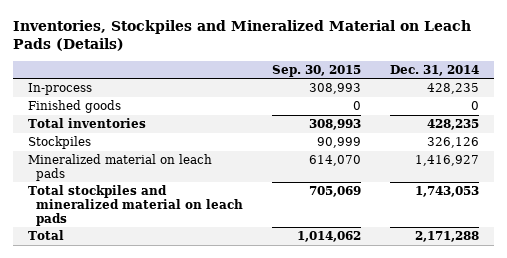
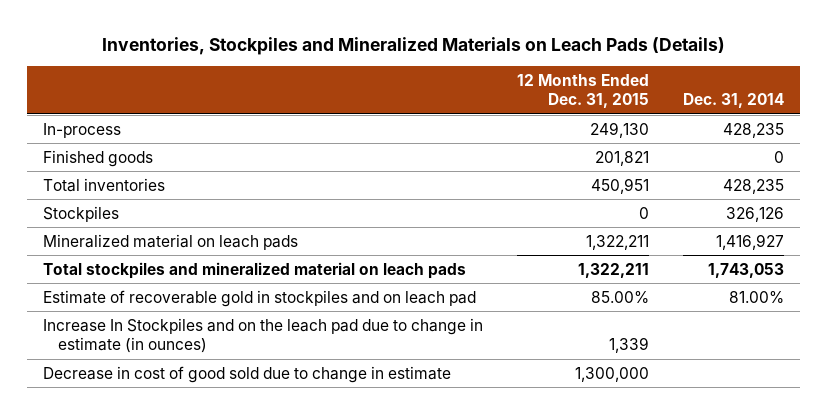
- Inventories, Stockpiles and Mineralized Material on Leach Pads (Details)
+ Inventories, Stockpiles and Mineralized Materials on Leach Pads (Details)
- | Sep. 30, 2015 | Dec. 31, 2014
+ | 12 Months Ended Dec. 31, 2015 | Dec. 31, 2014
- Total | 1,014,062 | 2,171,288
+ Estimate of recoverable gold in stockpiles and on leach pad | 85.00% | 81.00%
+ Increase In Stockpiles and on the leach pad due to change in estimate (in ounces) | 1,339 |
+ Decrease in cost of good sold due to change in estimate | 1,300,000 |

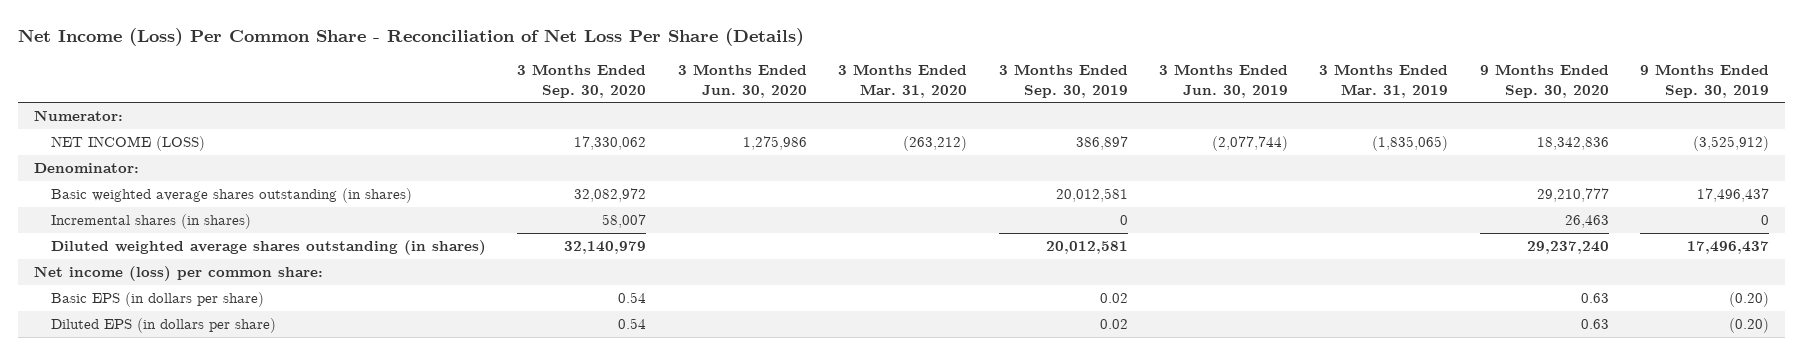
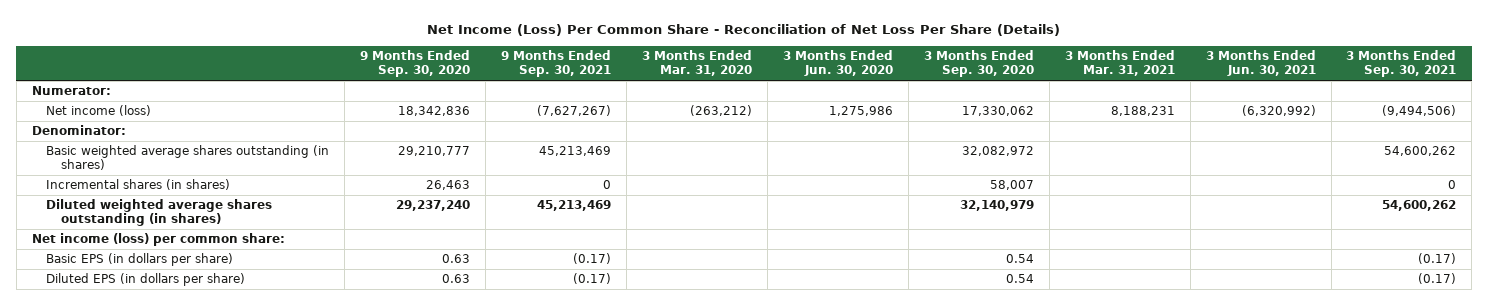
- | 3 Months Ended Sep. 30, 2020 | 3 Months Ended Jun. 30, 2020 | 3 Months Ended Mar. 31, 2020 | 3 Months Ended Sep. 30, 2019 | 3 Months Ended Jun. 30, 2019 | 3 Months Ended Mar. 31, 2019 | 9 Months Ended Sep. 30, 2020 | 9 Months Ended Sep. 30, 2019
+ | 9 Months Ended Sep. 30, 2020 | 9 Months Ended Sep. 30, 2021 | 3 Months Ended Mar. 31, 2020 | 3 Months Ended Jun. 30, 2020 | 3 Months Ended Sep. 30, 2020 | 3 Months Ended Mar. 31, 2021 | 3 Months Ended Jun. 30, 2021 | 3 Months Ended Sep. 30, 2021
- NET INCOME (LOSS) | 17,330,062 | 1,275,986 | (263,212) | 386,897 | (2,077,744) | (1,835,065) | 18,342,836 | (3,525,912)
+ Net income (loss) | 18,342,836 | (7,627,267) | (263,212) | 1,275,986 | 17,330,062 | 8,188,231 | (6,320,992) | (9,494,506)

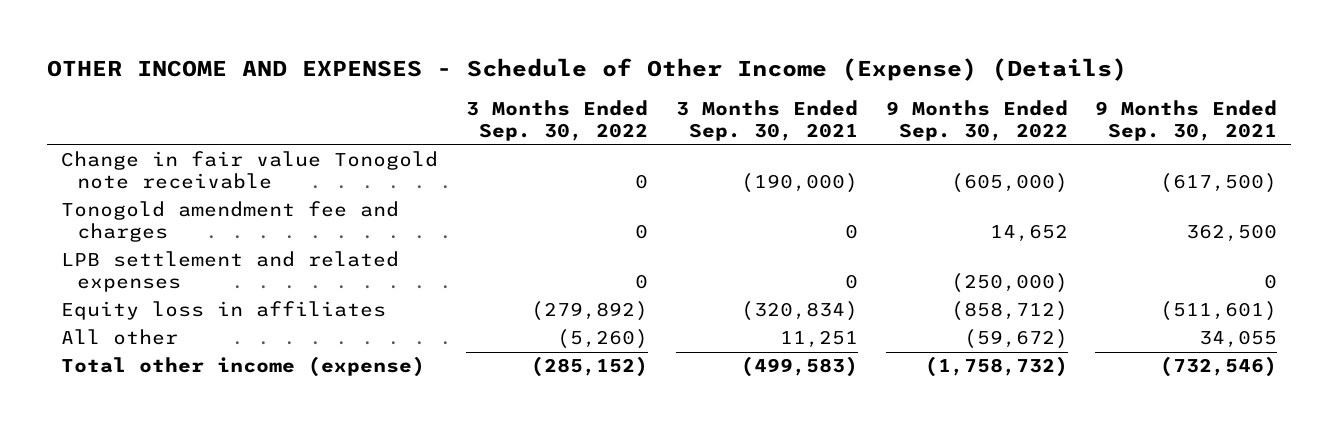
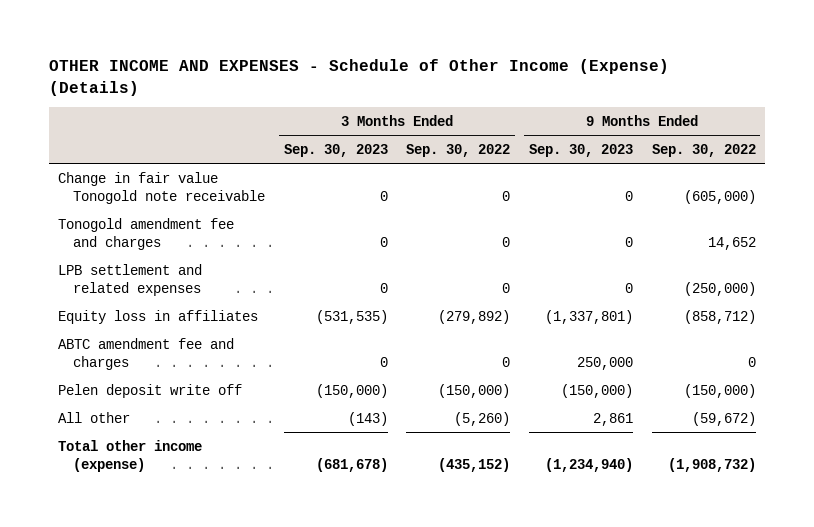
- | 3 Months Ended Sep. 30, 2022 | 3 Months Ended Sep. 30, 2021 | 9 Months Ended Sep. 30, 2022 | 9 Months Ended Sep. 30, 2021
+ | 3 Months Ended Sep. 30, 2023 | 3 Months Ended Sep. 30, 2022 | 9 Months Ended Sep. 30, 2023 | 9 Months Ended Sep. 30, 2022
+ ABTC amendment fee and charges | 0 | 0 | 250,000 | 0
+ Pelen deposit write off | (150,000) | (150,000) | (150,000) | (150,000)
- Total other income (expense) | (285,152) | (499,583) | (1,758,732) | (732,546)
+ Total other income (expense) | (681,678) | (435,152) | (1,234,940) | (1,908,732)

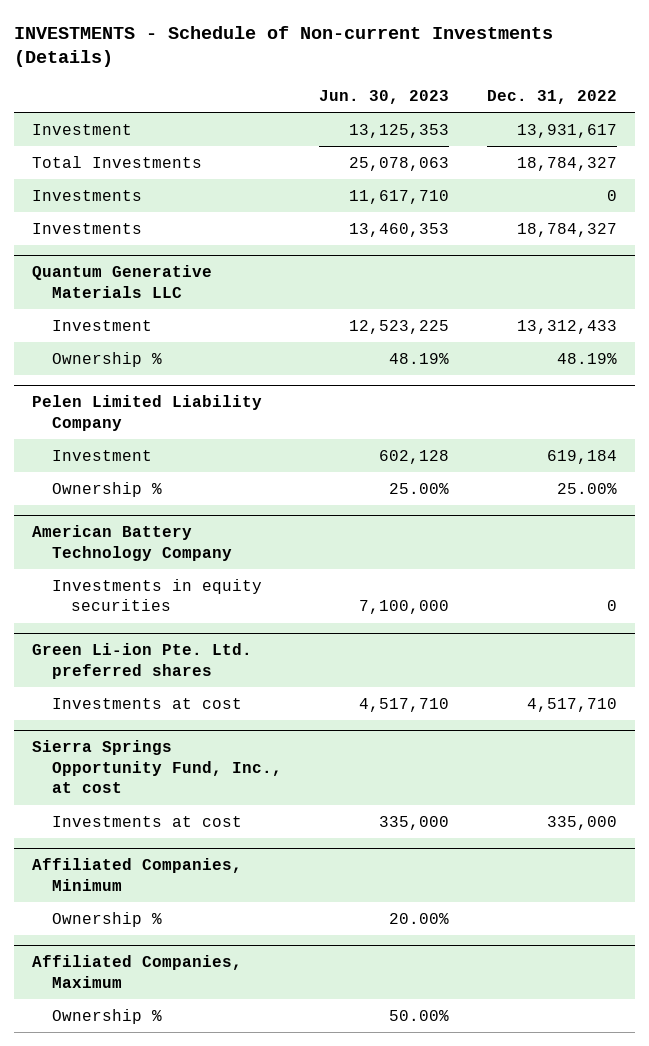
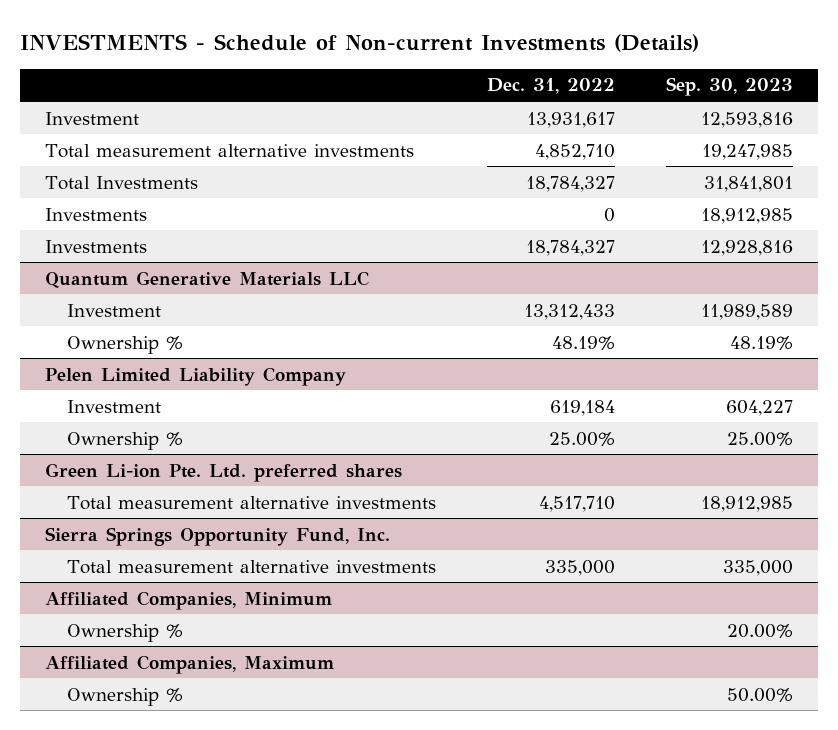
- | Jun. 30, 2023 | Dec. 31, 2022
+ | Dec. 31, 2022 | Sep. 30, 2023
+ Total measurement alternative investments | 4,852,710 | 19,247,985
- American Battery Technology Company
- Investments in equity securities | 7,100,000 | 0
@ Green Li-ion Pte. Ltd. preferred shares
- Investments at cost | 4,517,710 | 4,517,710
- Sierra Springs Opportunity Fund, Inc., at cost
- Investments at cost | 335,000 | 335,000
@ Green Li-ion Pte. Ltd. preferred shares
+ Total measurement alternative investments | 4,517,710 | 18,912,985
+ Sierra Springs Opportunity Fund, Inc.
+ Total measurement alternative investments | 335,000 | 335,000

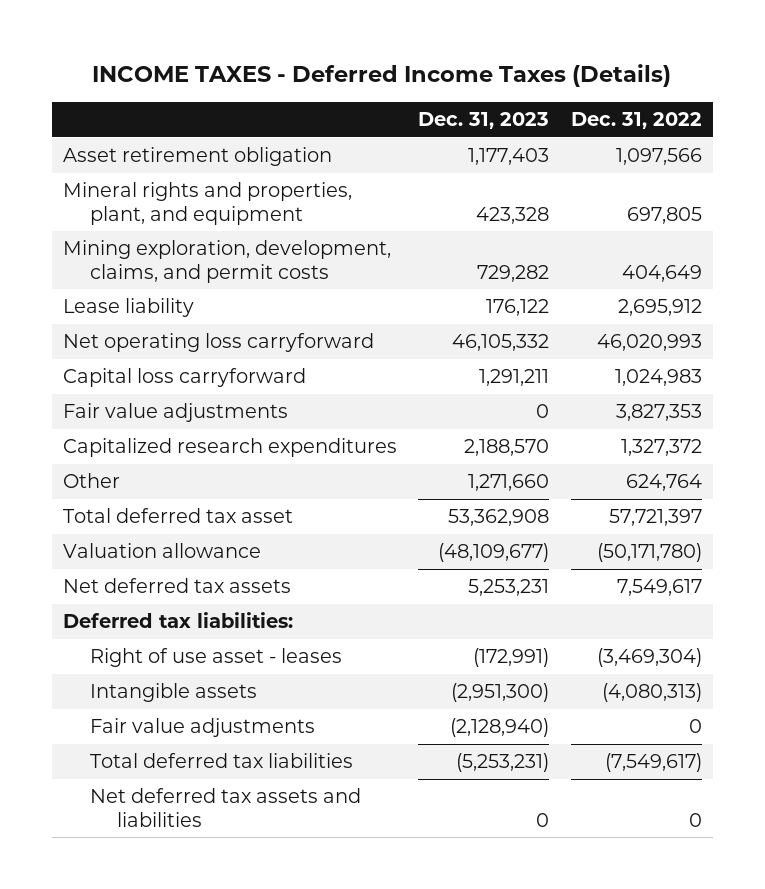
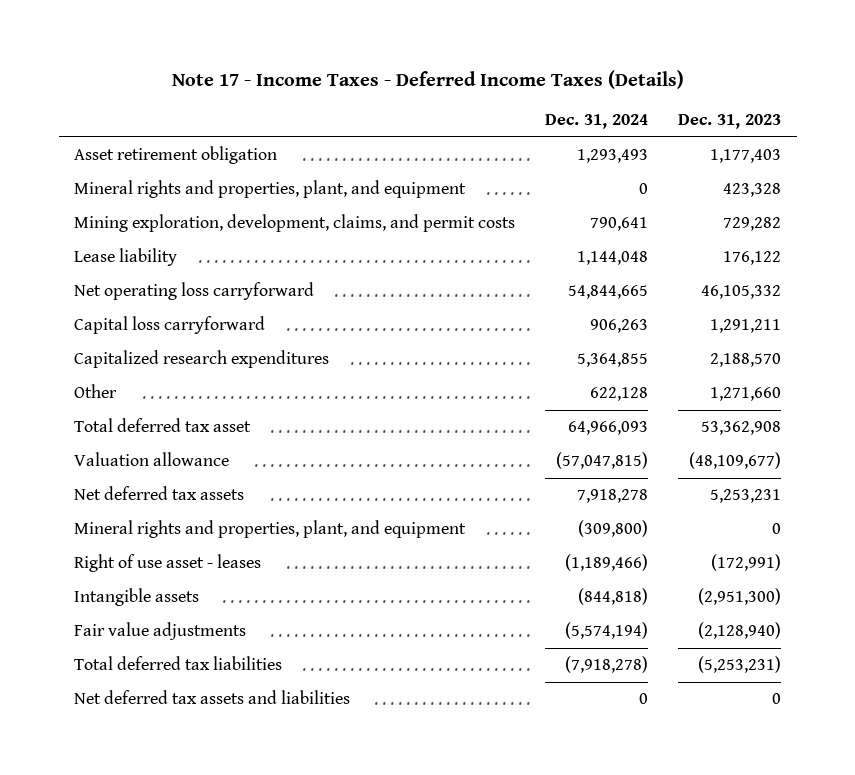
- INCOME TAXES - Deferred Income Taxes (Details)
+ Note 17 - Income Taxes - Deferred Income Taxes (Details)
- | Dec. 31, 2023 | Dec. 31, 2022
+ | Dec. 31, 2024 | Dec. 31, 2023
- Fair value adjustments | 0 | 3,827,353
- Deferred tax liabilities:
+ Mineral rights and properties, plant, and equipment | (309,800) | 0

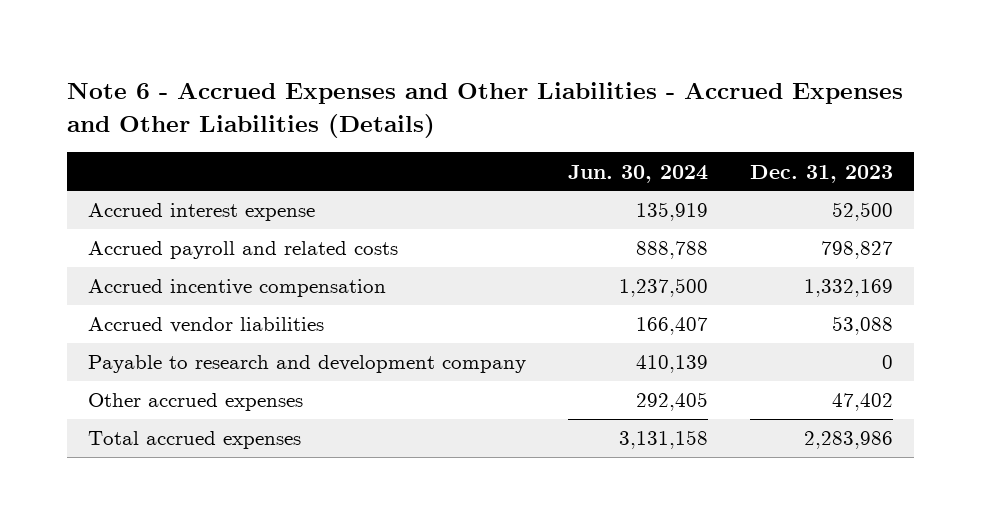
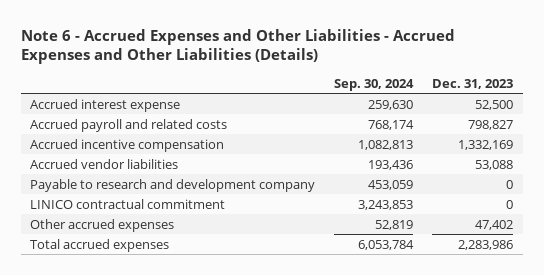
- | Jun. 30, 2024 | Dec. 31, 2023
+ | Sep. 30, 2024 | Dec. 31, 2023
+ LINICO contractual commitment | 3,243,853 | 0

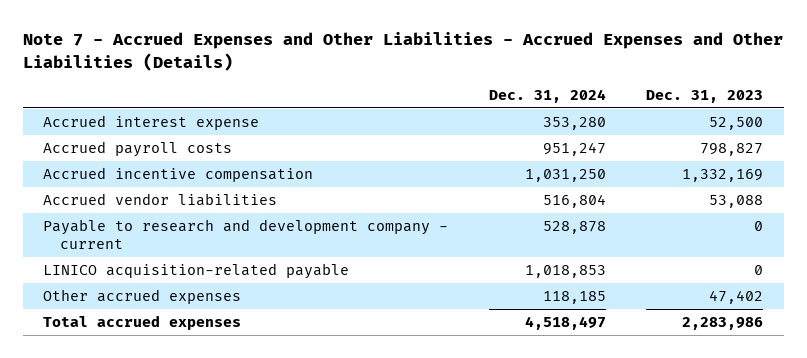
- Note 6 - Accrued Expenses and Other Liabilities - Accrued Expenses and Other Liabilities (Details)
+ Note 7 - Accrued Expenses and Other Liabilities - Accrued Expenses and Other Liabilities (Details)
- | Sep. 30, 2024 | Dec. 31, 2023
+ | Dec. 31, 2024 | Dec. 31, 2023
- Accrued payroll and related costs | 768,174 | 798,827
+ Accrued payroll costs | 951,247 | 798,827
- Payable to research and development company | 453,059 | 0
- LINICO contractual commitment | 3,243,853 | 0
+ Payable to research and development company - current | 528,878 | 0
+ LINICO acquisition-related payable | 1,018,853 | 0

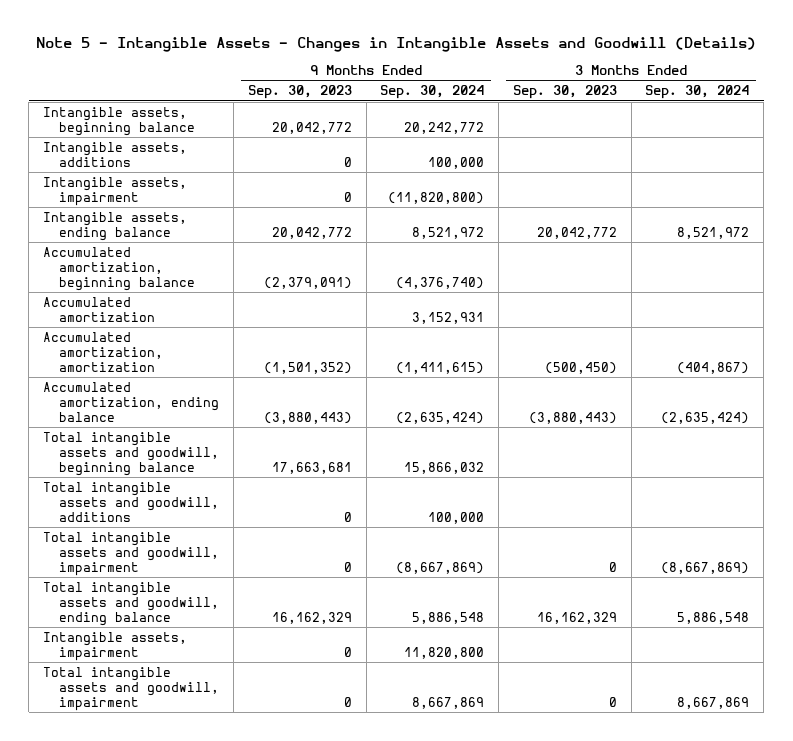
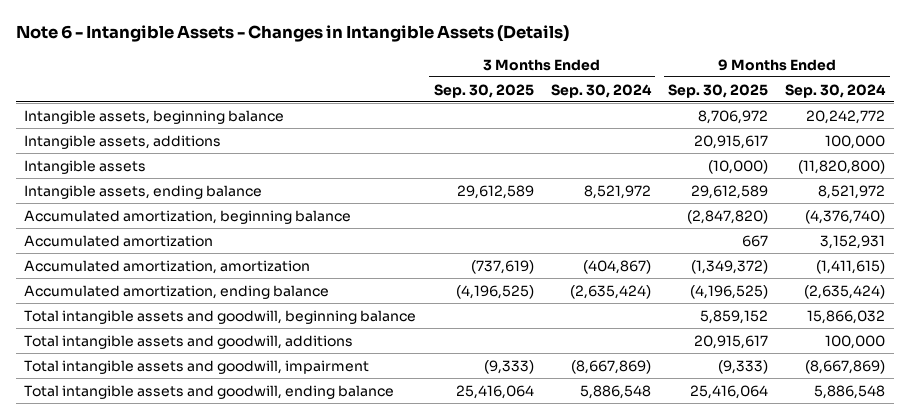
- Note 5 - Intangible Assets - Changes in Intangible Assets and Goodwill (Details)
+ Note 6 - Intangible Assets - Changes in Intangible Assets (Details)
- | 9 Months Ended Sep. 30, 2023 | 9 Months Ended Sep. 30, 2024 | 3 Months Ended Sep. 30, 2023 | 3 Months Ended Sep. 30, 2024
+ | 3 Months Ended Sep. 30, 2025 | 3 Months Ended Sep. 30, 2024 | 9 Months Ended Sep. 30, 2025 | 9 Months Ended Sep. 30, 2024
- Intangible assets, impairment | 0 | (11,820,800) | |
+ Intangible assets | | | (10,000) | (11,820,800)
- Intangible assets, impairment | 0 | 11,820,800 | |
- Total intangible assets and goodwill, impairment | 0 | 8,667,869 | 0 | 8,667,869

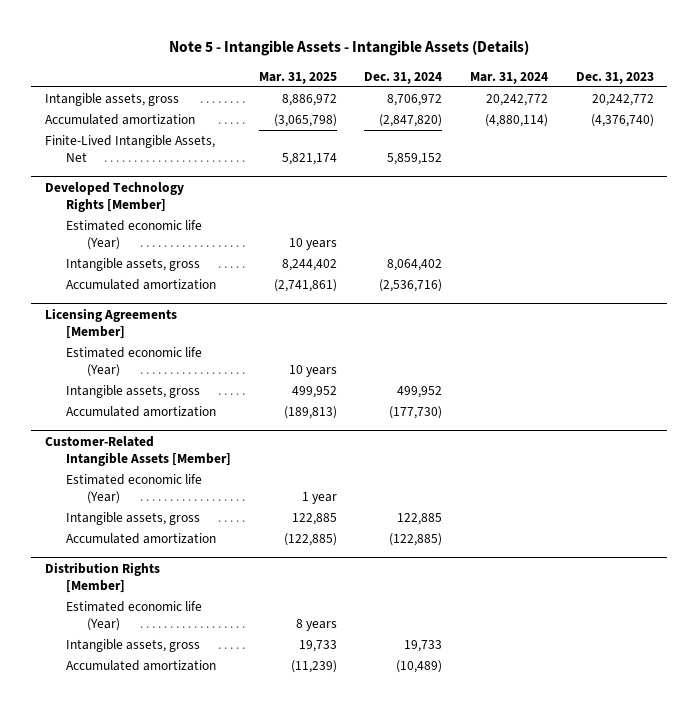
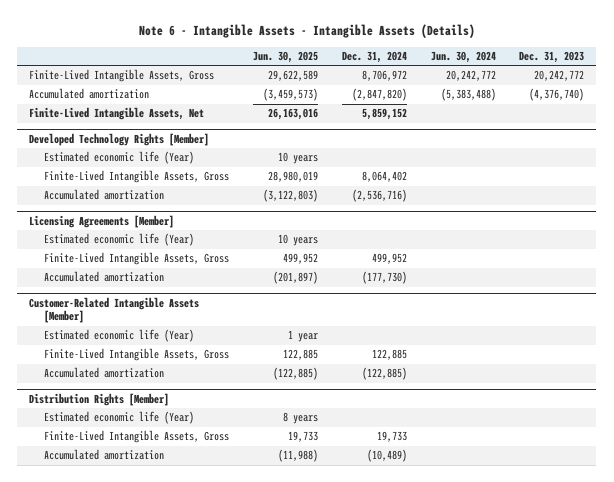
- Note 5 - Intangible Assets - Intangible Assets (Details)
+ Note 6 - Intangible Assets - Intangible Assets (Details)
- | Mar. 31, 2025 | Dec. 31, 2024 | Mar. 31, 2024 | Dec. 31, 2023
+ | Jun. 30, 2025 | Dec. 31, 2024 | Jun. 30, 2024 | Dec. 31, 2023
- Intangible assets, gross | 8,886,972 | 8,706,972 | 20,242,772 | 20,242,772
+ Finite-Lived Intangible Assets, Gross | 29,622,589 | 8,706,972 | 20,242,772 | 20,242,772
@ Developed Technology Rights [Member]
- Intangible assets, gross | 8,244,402 | 8,064,402 | |
+ Finite-Lived Intangible Assets, Gross | 28,980,019 | 8,064,402 | |
@ Licensing Agreements [Member]
- Intangible assets, gross | 499,952 | 499,952 | |
+ Finite-Lived Intangible Assets, Gross | 499,952 | 499,952 | |
@ Customer-Related Intangible Assets [Member]
- Intangible assets, gross | 122,885 | 122,885 | |
+ Finite-Lived Intangible Assets, Gross | 122,885 | 122,885 | |
@ Distribution Rights [Member]
- Intangible assets, gross | 19,733 | 19,733 | |
+ Finite-Lived Intangible Assets, Gross | 19,733 | 19,733 | |

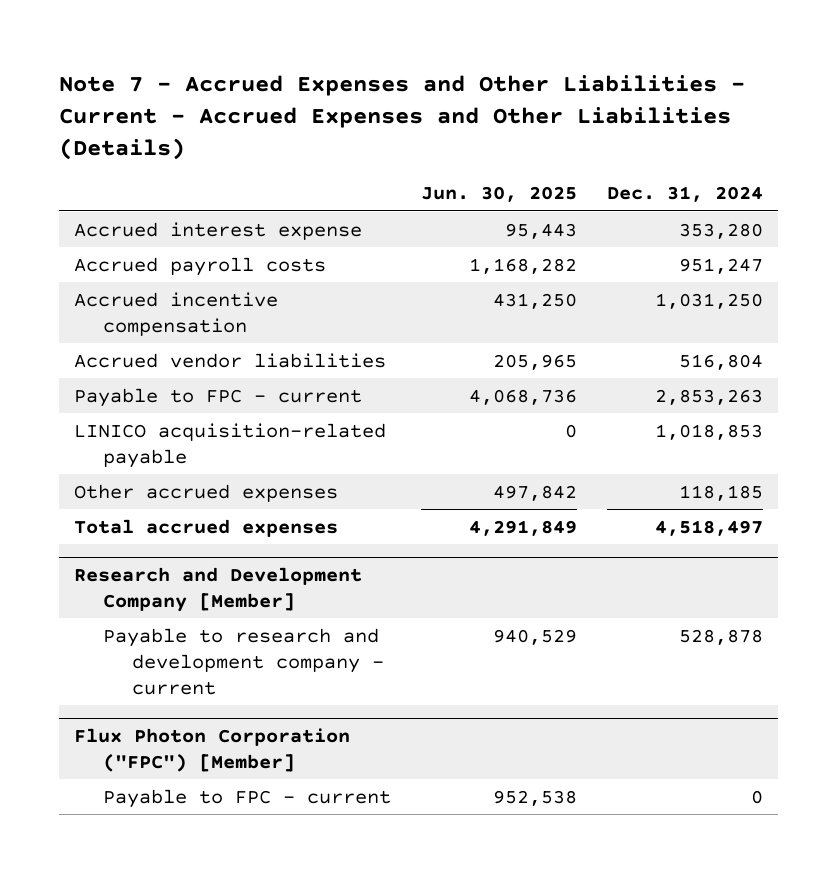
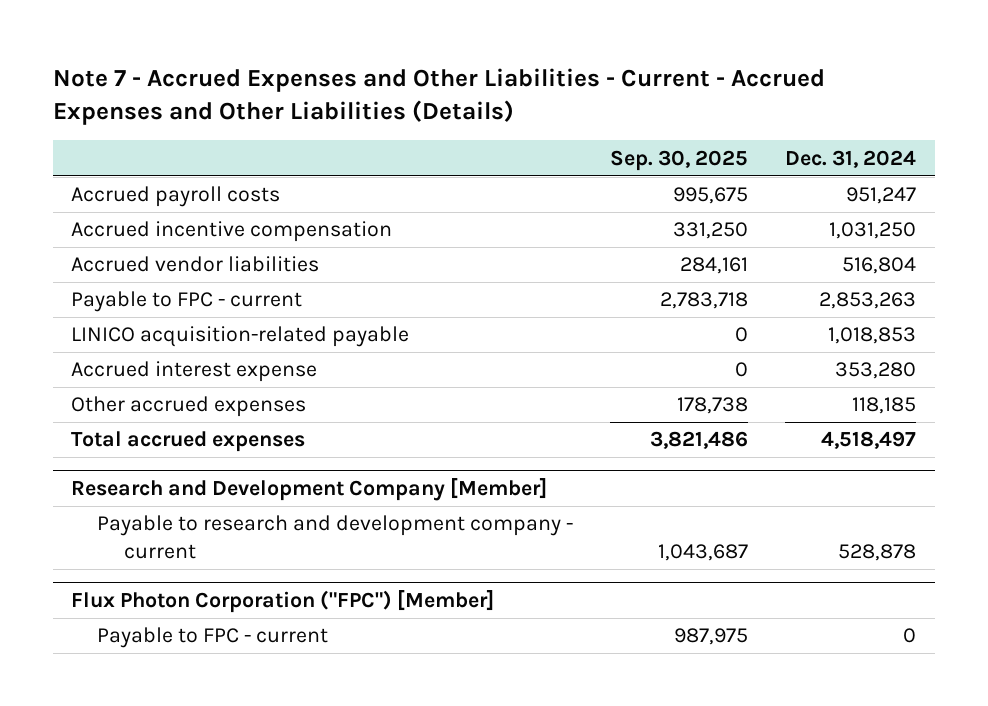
- | Jun. 30, 2025 | Dec. 31, 2024
+ | Sep. 30, 2025 | Dec. 31, 2024
moved down: Accrued interest expense | 0 | 353,280

